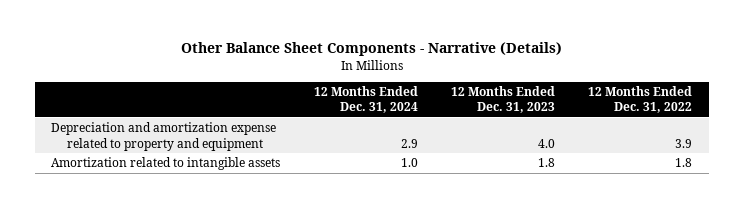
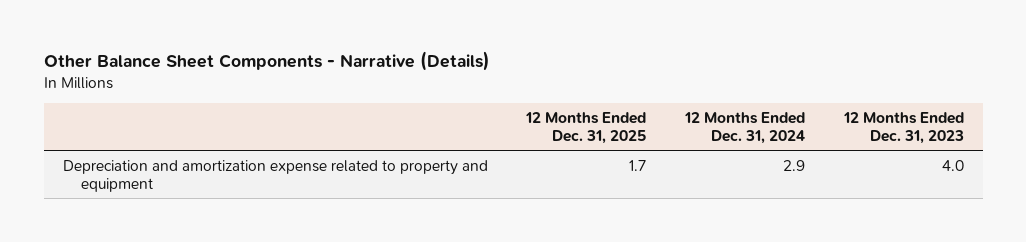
- | 12 Months Ended Dec. 31, 2024 | 12 Months Ended Dec. 31, 2023 | 12 Months Ended Dec. 31, 2022
+ | 12 Months Ended Dec. 31, 2025 | 12 Months Ended Dec. 31, 2024 | 12 Months Ended Dec. 31, 2023
- Amortization related to intangible assets | 1.0 | 1.8 | 1.8

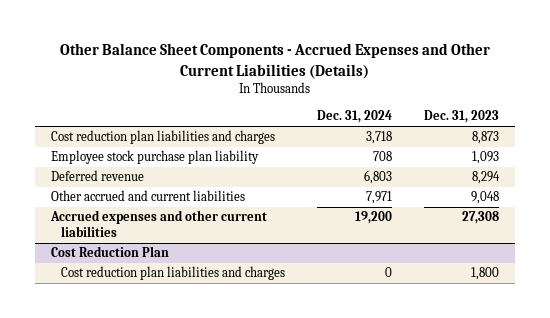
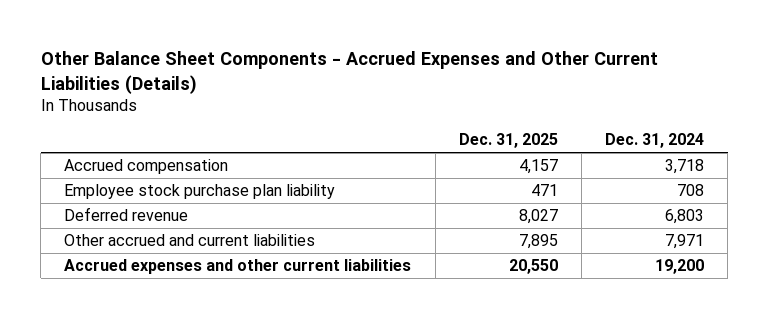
- | Dec. 31, 2024 | Dec. 31, 2023
+ | Dec. 31, 2025 | Dec. 31, 2024
- Cost reduction plan liabilities and charges | 3,718 | 8,873
+ Accrued compensation | 4,157 | 3,718
- Cost Reduction Plan
- Cost reduction plan liabilities and charges | 0 | 1,800

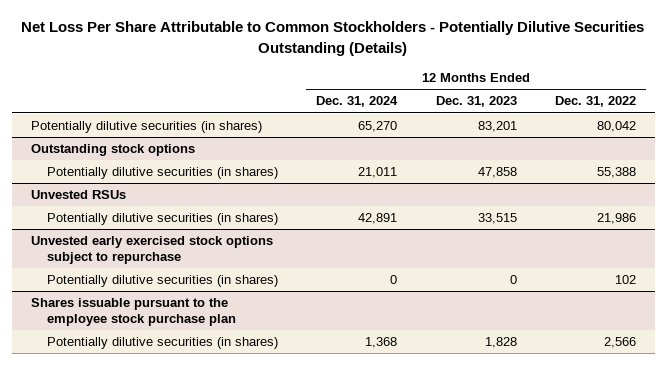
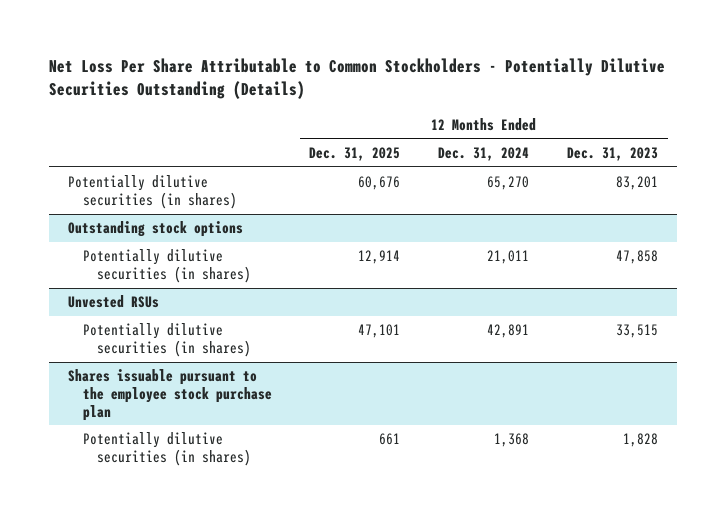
- | 12 Months Ended Dec. 31, 2024 | 12 Months Ended Dec. 31, 2023 | 12 Months Ended Dec. 31, 2022
+ | 12 Months Ended Dec. 31, 2025 | 12 Months Ended Dec. 31, 2024 | 12 Months Ended Dec. 31, 2023
- Unvested early exercised stock options subject to repurchase
- Potentially dilutive securities (in shares) | 0 | 0 | 102

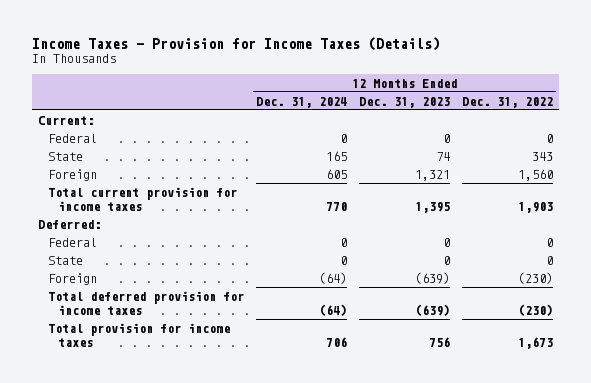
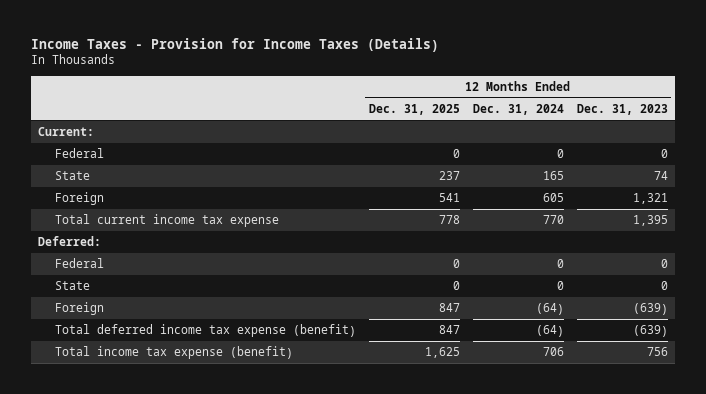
- | 12 Months Ended Dec. 31, 2024 | 12 Months Ended Dec. 31, 2023 | 12 Months Ended Dec. 31, 2022
+ | 12 Months Ended Dec. 31, 2025 | 12 Months Ended Dec. 31, 2024 | 12 Months Ended Dec. 31, 2023
- Total current provision for income taxes | 770 | 1,395 | 1,903
+ Total current income tax expense | 778 | 770 | 1,395
- Total deferred provision for income taxes | (64) | (639) | (230)
- Total provision for income taxes | 706 | 756 | 1,673
+ Total deferred income tax expense (benefit) | 847 | (64) | (639)
+ Total income tax expense (benefit) | 1,625 | 706 | 756

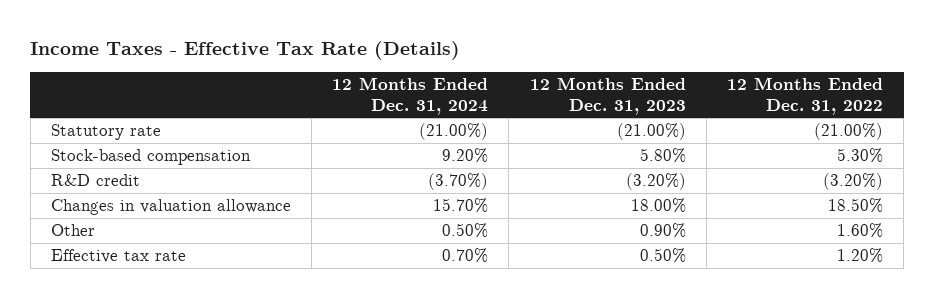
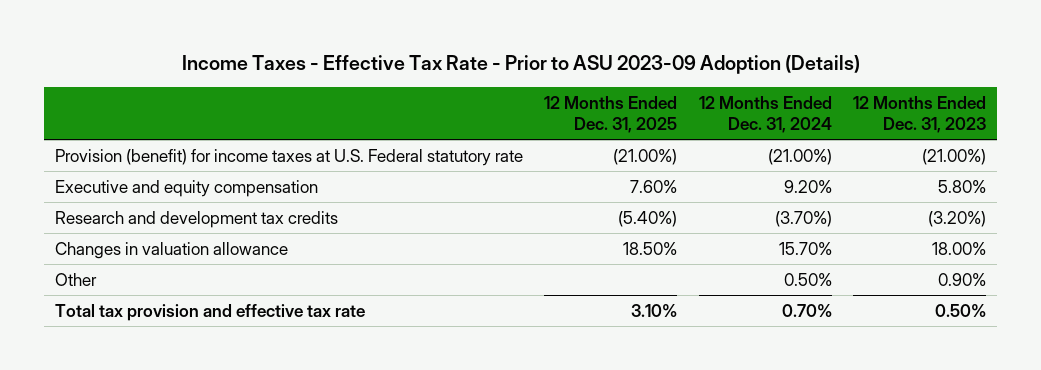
- Income Taxes - Effective Tax Rate (Details)
+ Income Taxes - Effective Tax Rate - Prior to ASU 2023-09 Adoption (Details)
- | 12 Months Ended Dec. 31, 2024 | 12 Months Ended Dec. 31, 2023 | 12 Months Ended Dec. 31, 2022
+ | 12 Months Ended Dec. 31, 2025 | 12 Months Ended Dec. 31, 2024 | 12 Months Ended Dec. 31, 2023
- Statutory rate | (21.00%) | (21.00%) | (21.00%)
- Stock-based compensation | 9.20% | 5.80% | 5.30%
- R&D credit | (3.70%) | (3.20%) | (3.20%)
+ Provision (benefit) for income taxes at U.S. Federal statutory rate | (21.00%) | (21.00%) | (21.00%)
+ Executive and equity compensation | 7.60% | 9.20% | 5.80%
+ Research and development tax credits | (5.40%) | (3.70%) | (3.20%)
- Effective tax rate | 0.70% | 0.50% | 1.20%
+ Total tax provision and effective tax rate | 3.10% | 0.70% | 0.50%

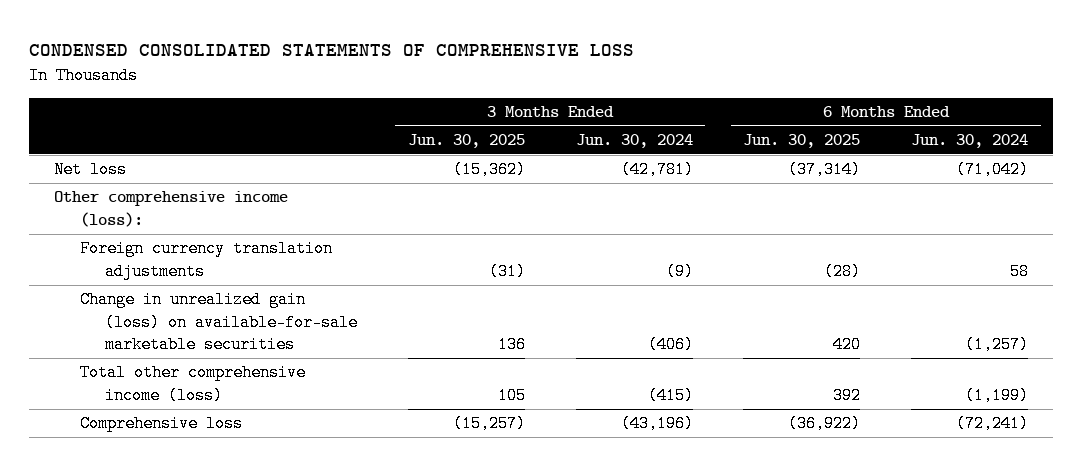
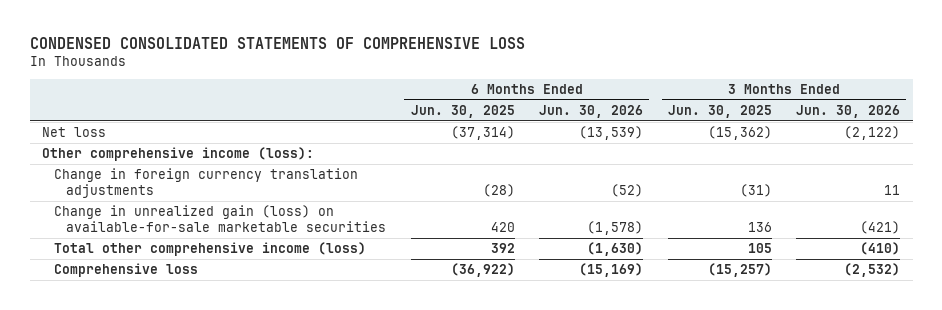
- | 3 Months Ended Jun. 30, 2025 | 3 Months Ended Jun. 30, 2024 | 6 Months Ended Jun. 30, 2025 | 6 Months Ended Jun. 30, 2024
+ | 6 Months Ended Jun. 30, 2025 | 6 Months Ended Jun. 30, 2026 | 3 Months Ended Jun. 30, 2025 | 3 Months Ended Jun. 30, 2026
- Foreign currency translation adjustments | (31) | (9) | (28) | 58
+ Change in foreign currency translation adjustments | (28) | (52) | (31) | 11

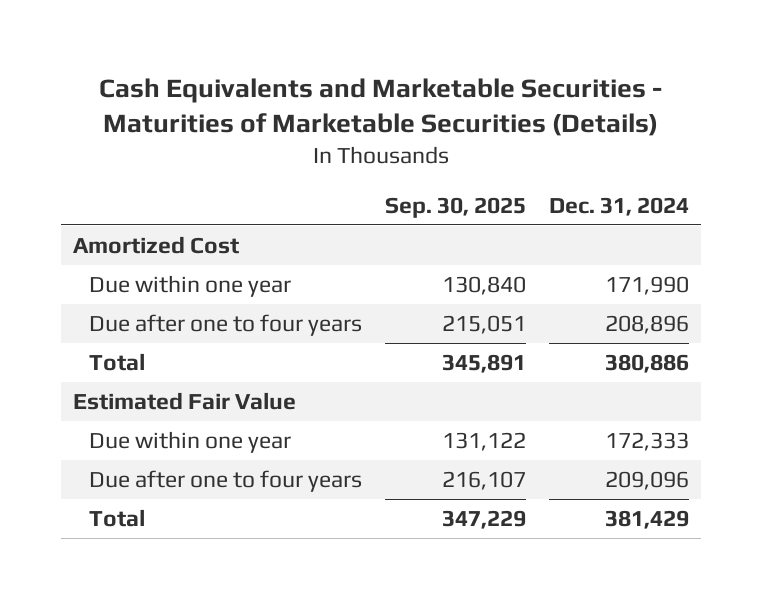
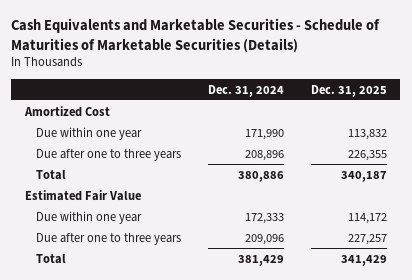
- Cash Equivalents and Marketable Securities - Maturities of Marketable Securities (Details)
+ Cash Equivalents and Marketable Securities - Schedule of Maturities of Marketable Securities (Details)
- | Sep. 30, 2025 | Dec. 31, 2024
+ | Dec. 31, 2024 | Dec. 31, 2025
- Due after one to four years | 215,051 | 208,896
+ Due after one to three years | 208,896 | 226,355
- Due after one to four years | 216,107 | 209,096
+ Due after one to three years | 209,096 | 227,257

